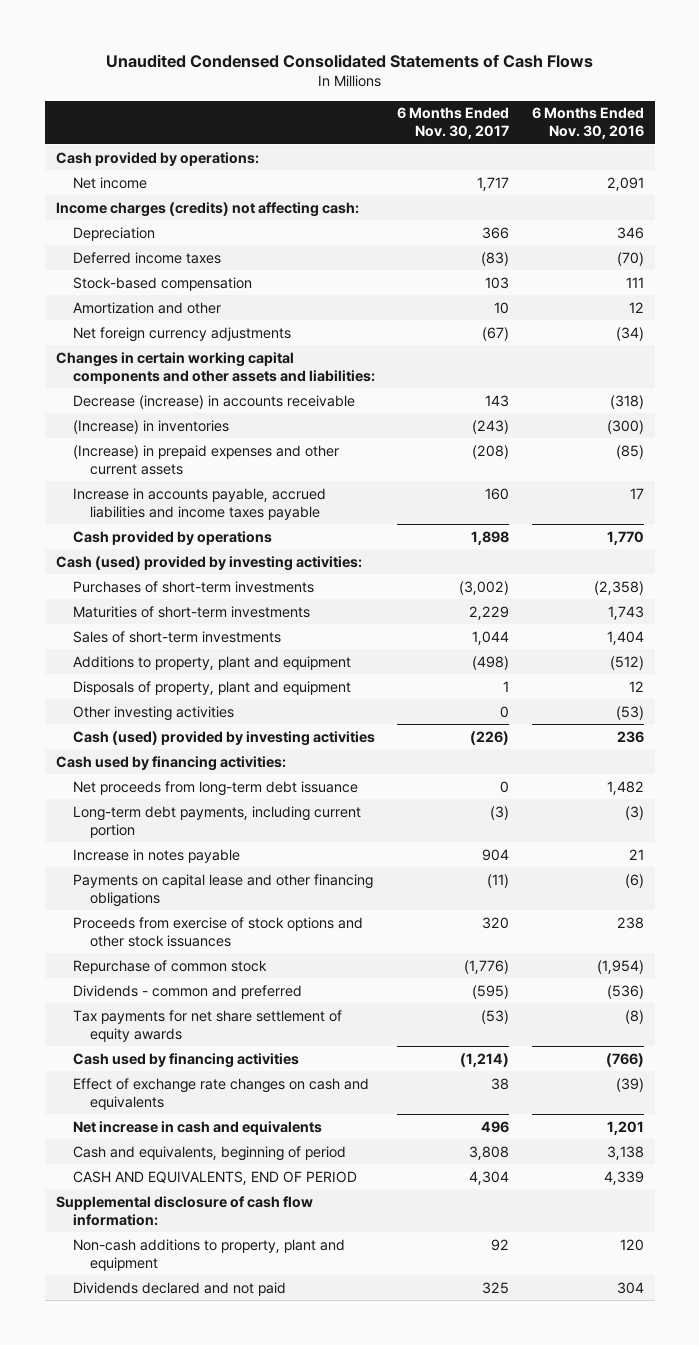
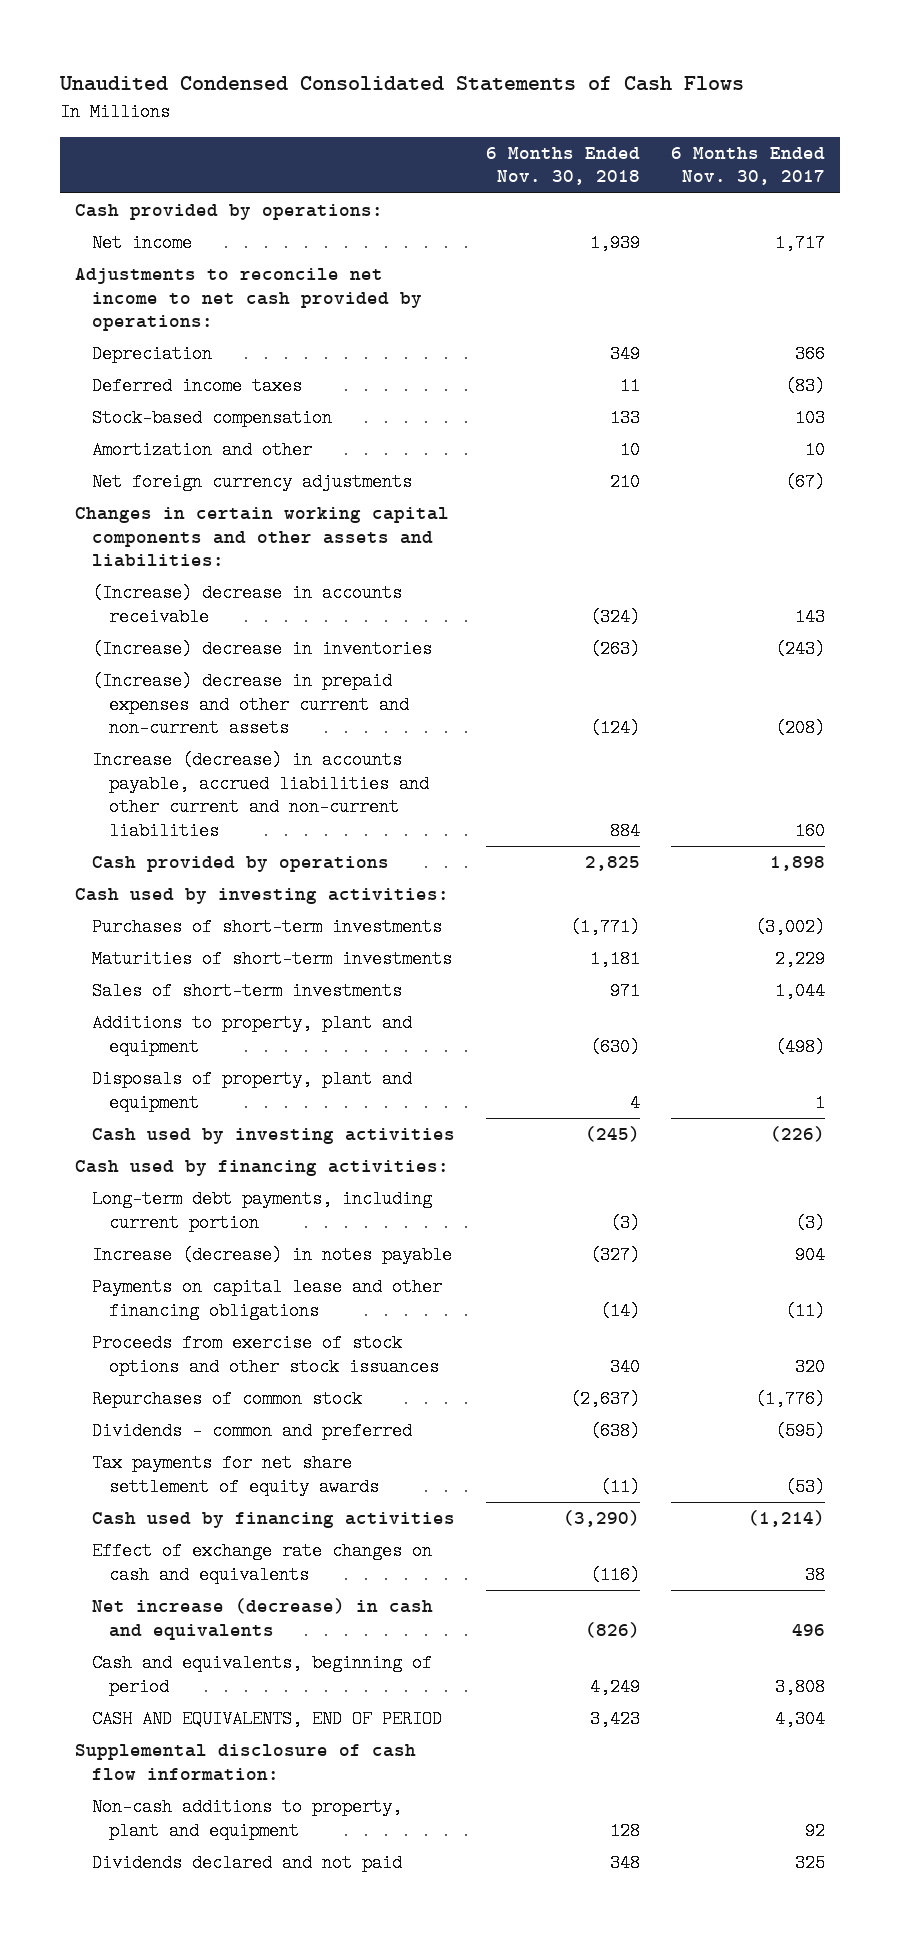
- | 6 Months Ended Nov. 30, 2017 | 6 Months Ended Nov. 30, 2016
+ | 6 Months Ended Nov. 30, 2018 | 6 Months Ended Nov. 30, 2017
- Income charges (credits) not affecting cash:
+ Adjustments to reconcile net income to net cash provided by operations:
- Decrease (increase) in accounts receivable | 143 | (318)
- (Increase) in inventories | (243) | (300)
- (Increase) in prepaid expenses and other current assets | (208) | (85)
- Increase in accounts payable, accrued liabilities and income taxes payable | 160 | 17
+ (Increase) decrease in accounts receivable | (324) | 143
+ (Increase) decrease in inventories | (263) | (243)
+ (Increase) decrease in prepaid expenses and other current and non-current assets | (124) | (208)
+ Increase (decrease) in accounts payable, accrued liabilities and other current and non-current liabilities | 884 | 160
- Cash (used) provided by investing activities:
+ Cash used by investing activities:
- Other investing activities | 0 | (53)
- Cash (used) provided by investing activities | (226) | 236
+ Cash used by investing activities | (245) | (226)
- Net proceeds from long-term debt issuance | 0 | 1,482
- Increase in notes payable | 904 | 21
+ Increase (decrease) in notes payable | (327) | 904
- Repurchase of common stock | (1,776) | (1,954)
+ Repurchases of common stock | (2,637) | (1,776)
- Net increase in cash and equivalents | 496 | 1,201
+ Net increase (decrease) in cash and equivalents | (826) | 496

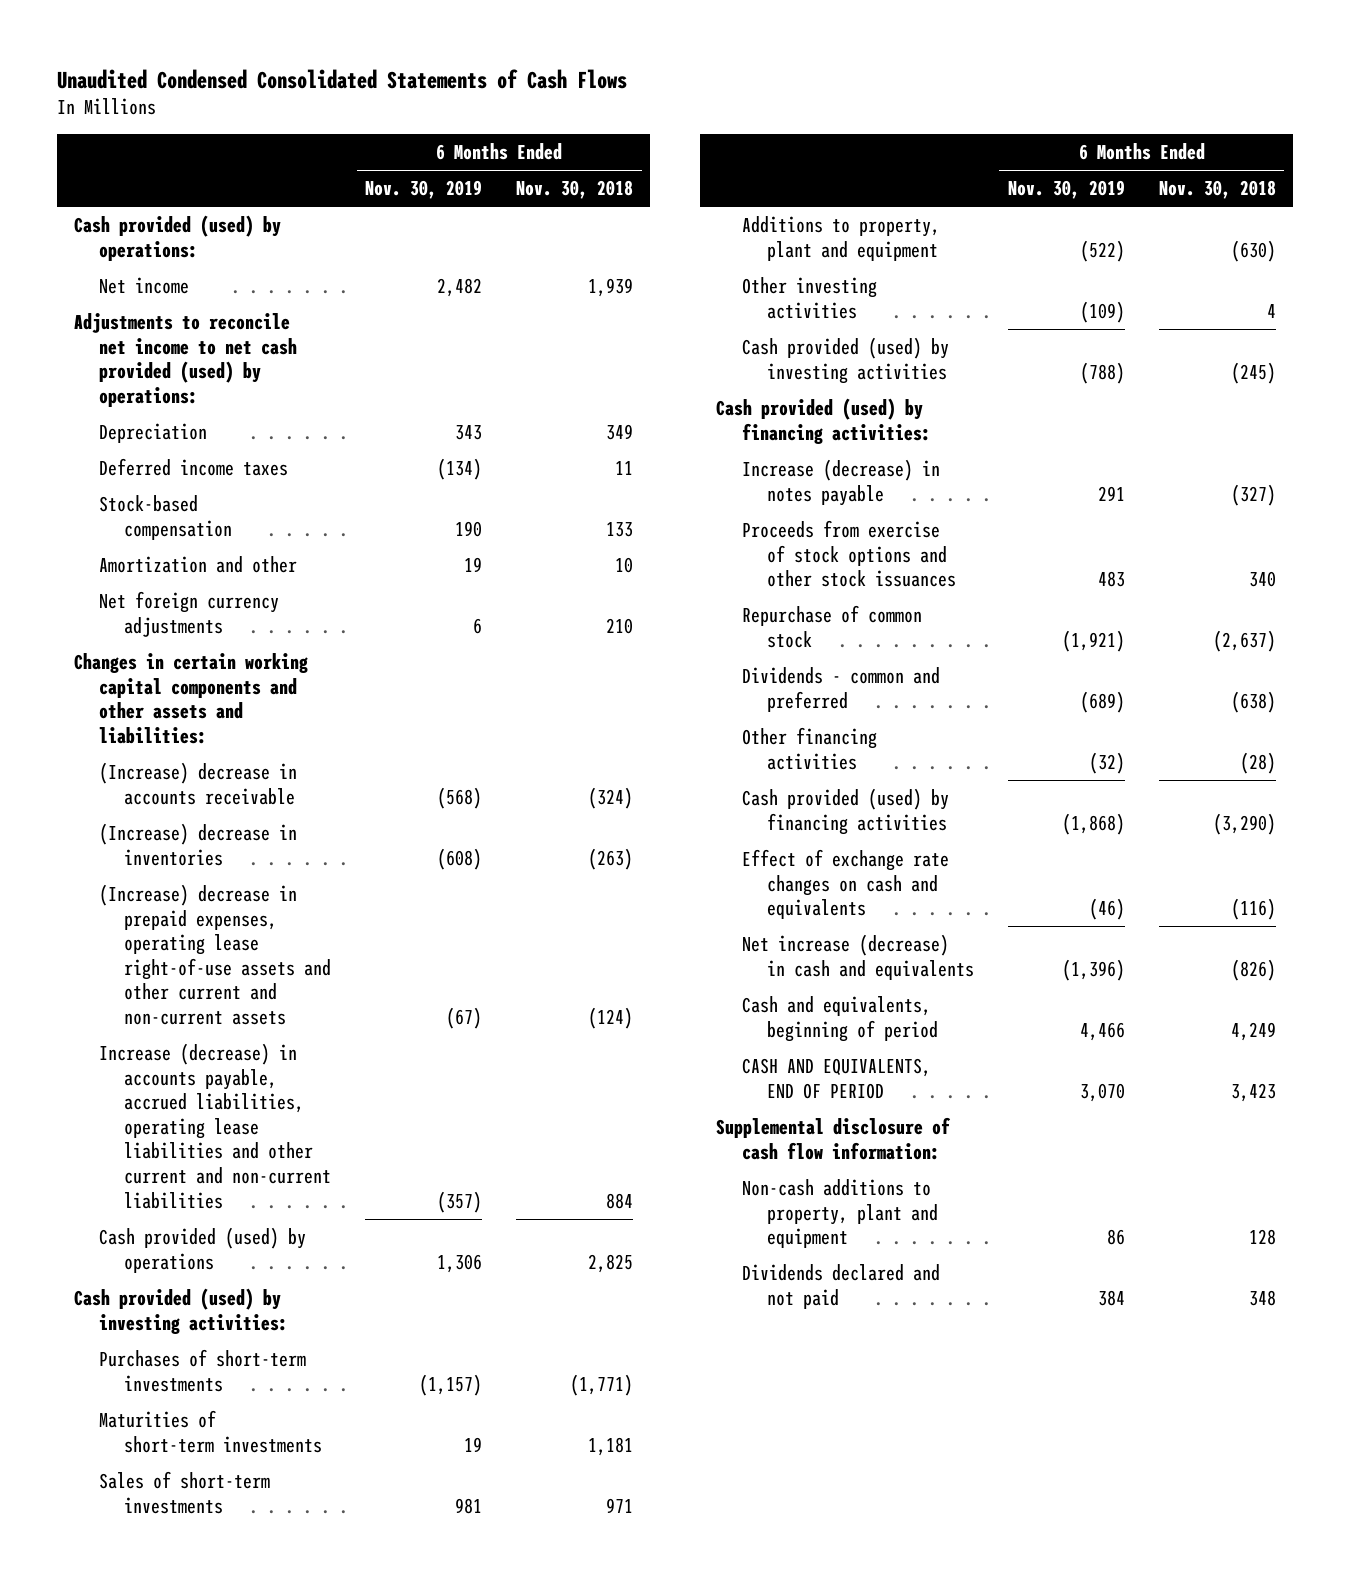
- | 6 Months Ended Nov. 30, 2018 | 6 Months Ended Nov. 30, 2017
+ | 6 Months Ended Nov. 30, 2019 | 6 Months Ended Nov. 30, 2018
- Cash provided by operations:
+ Cash provided (used) by operations:
- Adjustments to reconcile net income to net cash provided by operations:
+ Adjustments to reconcile net income to net cash provided (used) by operations:
- (Increase) decrease in prepaid expenses and other current and non-current assets | (124) | (208)
- Increase (decrease) in accounts payable, accrued liabilities and other current and non-current liabilities | 884 | 160
- Cash provided by operations | 2,825 | 1,898
- Cash used by investing activities:
+ (Increase) decrease in prepaid expenses, operating lease right-of-use assets and other current and non-current assets | (67) | (124)
+ Increase (decrease) in accounts payable, accrued liabilities, operating lease liabilities and other current and non-current liabilities | (357) | 884
+ Cash provided (used) by operations | 1,306 | 2,825
+ Cash provided (used) by investing activities:
- Disposals of property, plant and equipment | 4 | 1
- Cash used by investing activities | (245) | (226)
- Cash used by financing activities:
- Long-term debt payments, including current portion | (3) | (3)
+ Other investing activities | (109) | 4
+ Cash provided (used) by investing activities | (788) | (245)
+ Cash provided (used) by financing activities:
- Payments on capital lease and other financing obligations | (14) | (11)
- Repurchases of common stock | (2,637) | (1,776)
+ Repurchase of common stock | (1,921) | (2,637)
- Tax payments for net share settlement of equity awards | (11) | (53)
- Cash used by financing activities | (3,290) | (1,214)
+ Other financing activities | (32) | (28)
+ Cash provided (used) by financing activities | (1,868) | (3,290)

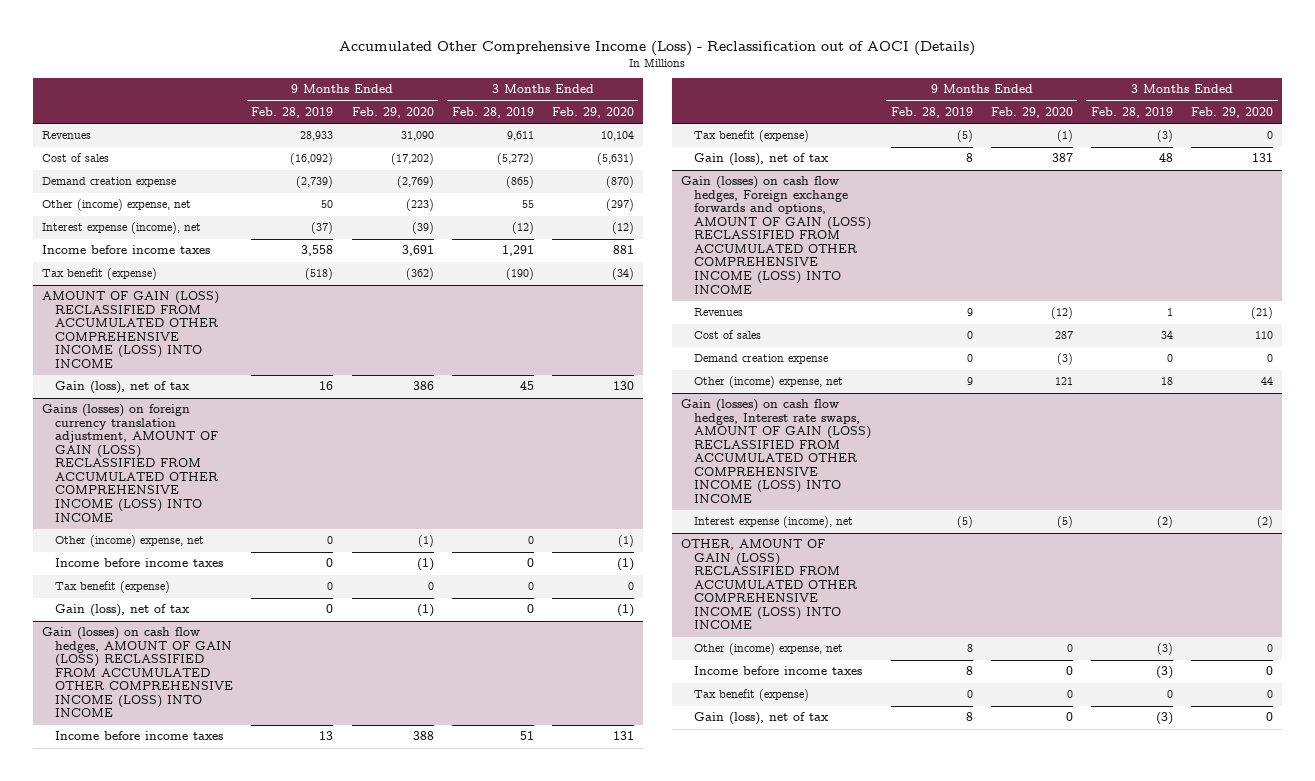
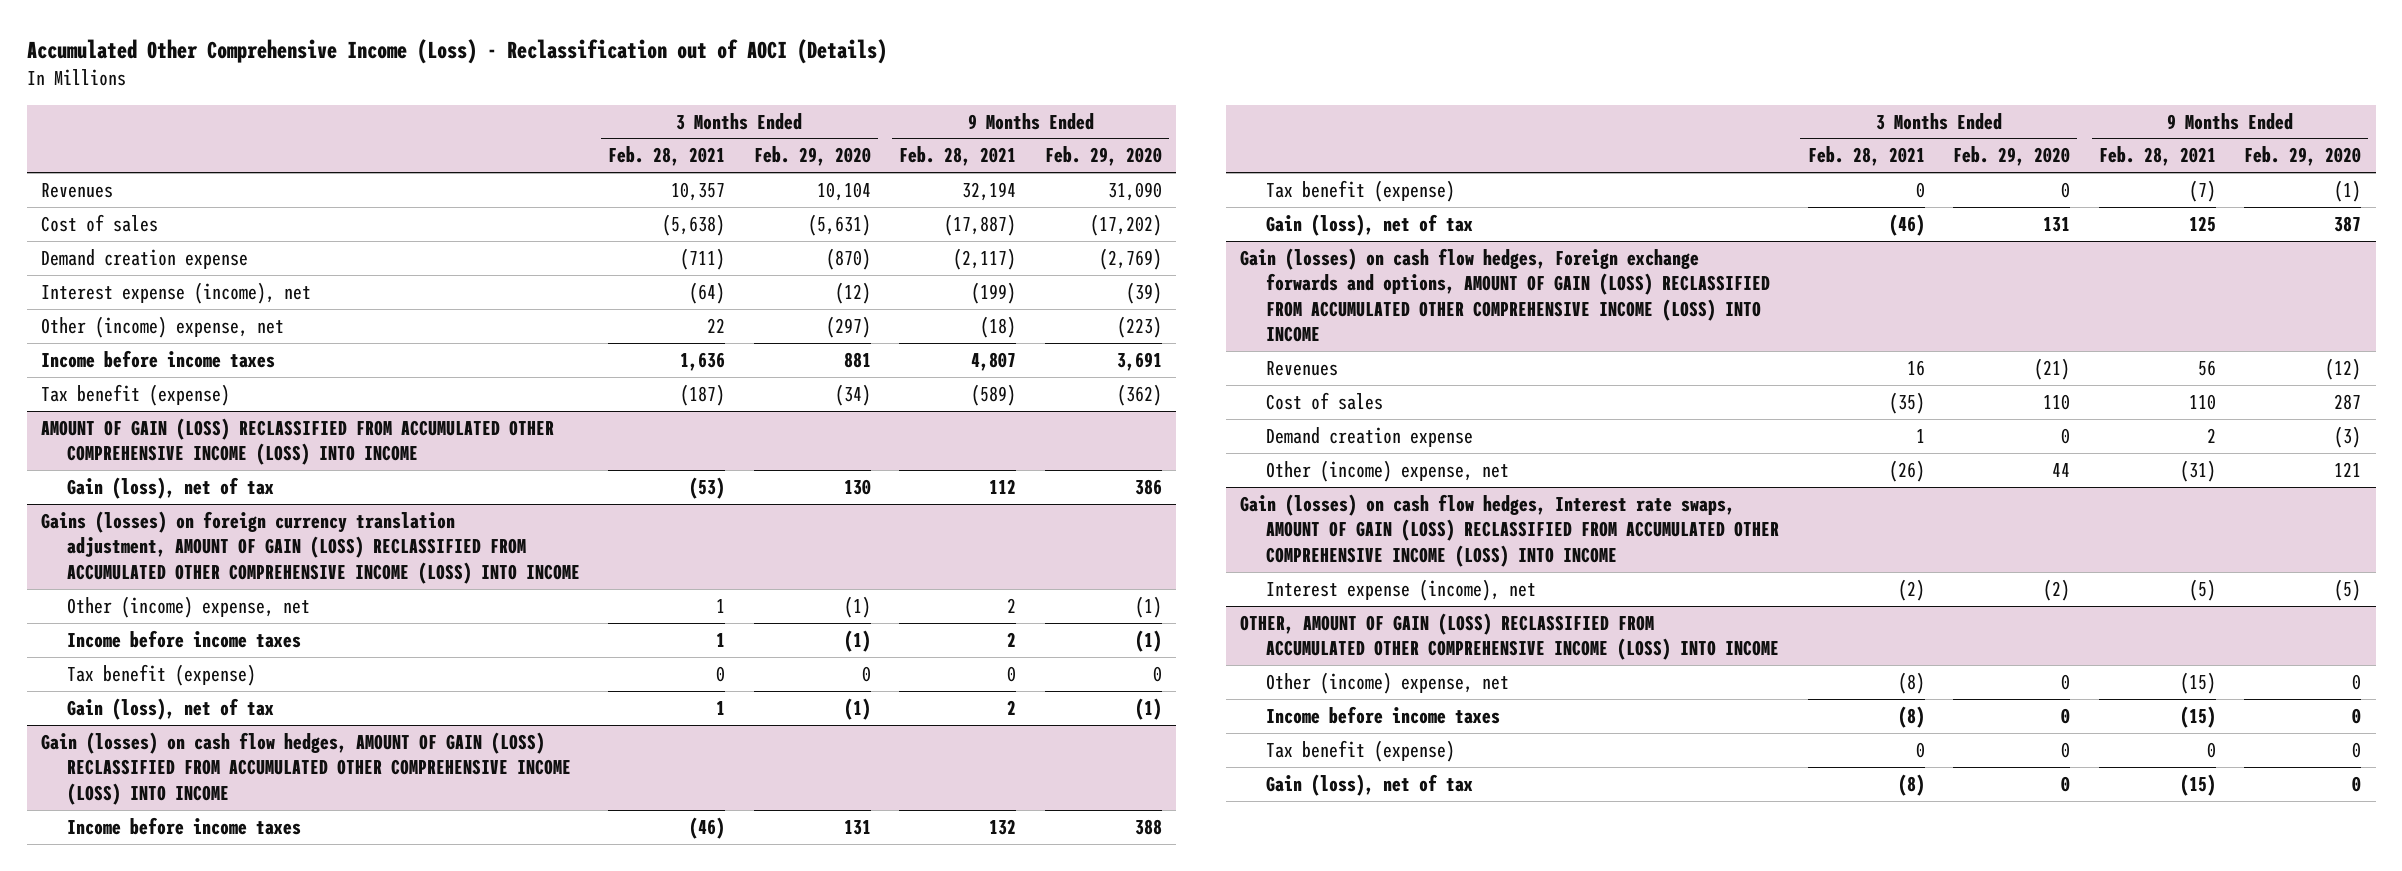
- | 9 Months Ended Feb. 28, 2019 | 9 Months Ended Feb. 29, 2020 | 3 Months Ended Feb. 28, 2019 | 3 Months Ended Feb. 29, 2020
+ | 3 Months Ended Feb. 28, 2021 | 3 Months Ended Feb. 29, 2020 | 9 Months Ended Feb. 28, 2021 | 9 Months Ended Feb. 29, 2020
moved down: Other (income) expense, net | 22 | (297) | (18) | (223)

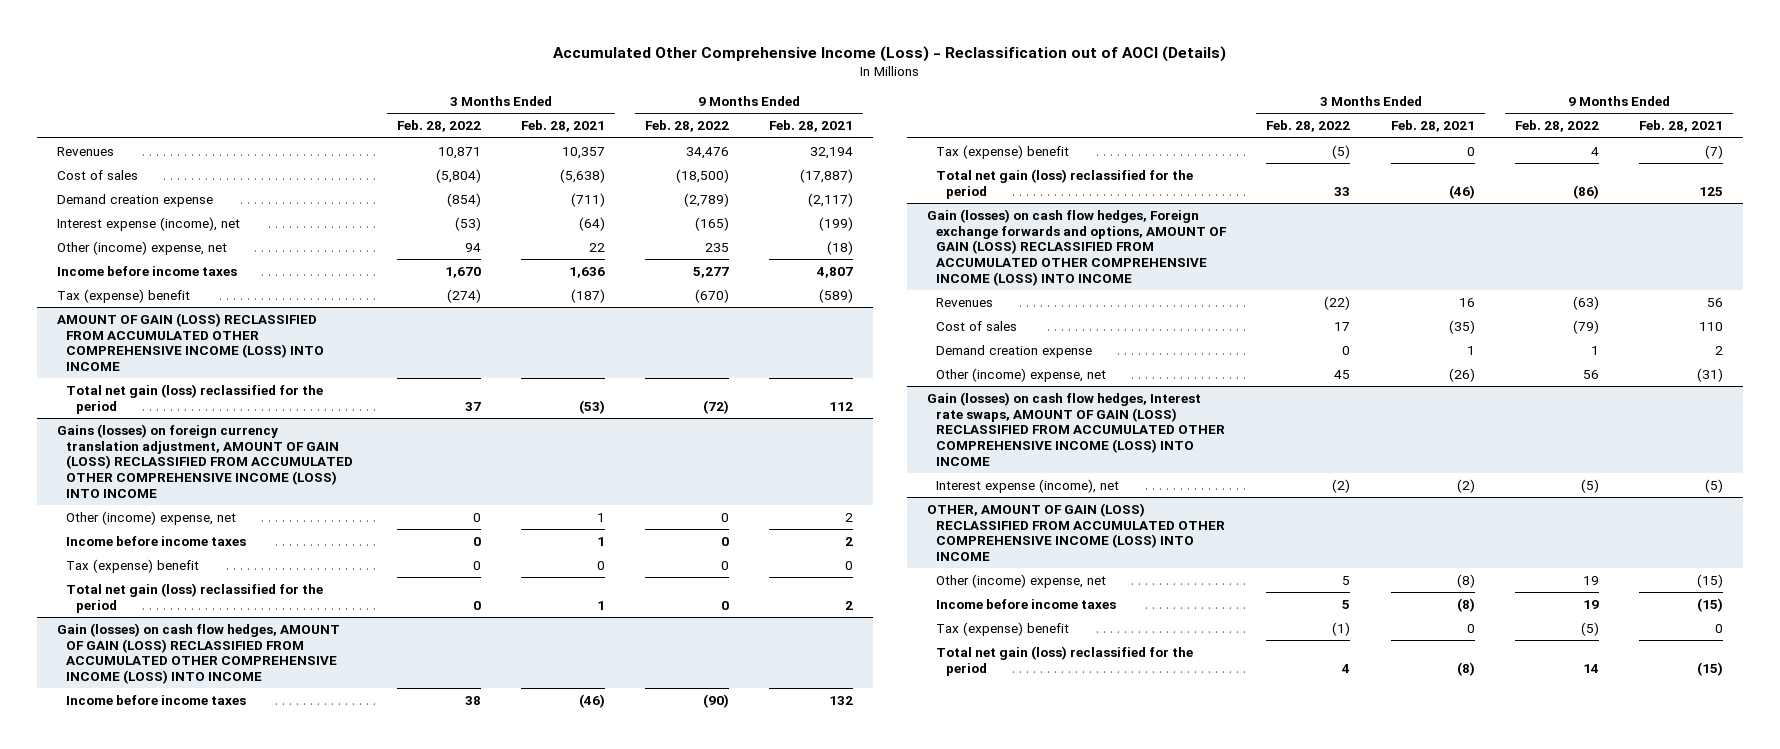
- | 3 Months Ended Feb. 28, 2021 | 3 Months Ended Feb. 29, 2020 | 9 Months Ended Feb. 28, 2021 | 9 Months Ended Feb. 29, 2020
+ | 3 Months Ended Feb. 28, 2022 | 3 Months Ended Feb. 28, 2021 | 9 Months Ended Feb. 28, 2022 | 9 Months Ended Feb. 28, 2021
- Tax benefit (expense) | (187) | (34) | (589) | (362)
+ Tax (expense) benefit | (274) | (187) | (670) | (589)
@ AMOUNT OF GAIN (LOSS) RECLASSIFIED FROM ACCUMULATED OTHER COMPREHENSIVE INCOME (LOSS) INTO INCOME
- Gain (loss), net of tax | (53) | 130 | 112 | 386
+ Total net gain (loss) reclassified for the period | 37 | (53) | (72) | 112
@ Gains (losses) on foreign currency translation adjustment, AMOUNT OF GAIN (LOSS) RECLASSIFIED FROM ACCUMULATED OTHER COMPREHENSIVE INCOME (LOSS) INTO INCOME
- Tax benefit (expense) | 0 | 0 | 0 | 0
- Gain (loss), net of tax | 1 | (1) | 2 | (1)
+ Tax (expense) benefit | 0 | 0 | 0 | 0
+ Total net gain (loss) reclassified for the period | 0 | 1 | 0 | 2
@ Gain (losses) on cash flow hedges, AMOUNT OF GAIN (LOSS) RECLASSIFIED FROM ACCUMULATED OTHER COMPREHENSIVE INCOME (LOSS) INTO INCOME
- Tax benefit (expense) | 0 | 0 | (7) | (1)
- Gain (loss), net of tax | (46) | 131 | 125 | 387
+ Tax (expense) benefit | (5) | 0 | 4 | (7)
+ Total net gain (loss) reclassified for the period | 33 | (46) | (86) | 125
@ OTHER, AMOUNT OF GAIN (LOSS) RECLASSIFIED FROM ACCUMULATED OTHER COMPREHENSIVE INCOME (LOSS) INTO INCOME
- Tax benefit (expense) | 0 | 0 | 0 | 0
- Gain (loss), net of tax | (8) | 0 | (15) | 0
+ Tax (expense) benefit | (1) | 0 | (5) | 0
+ Total net gain (loss) reclassified for the period | 4 | (8) | 14 | (15)

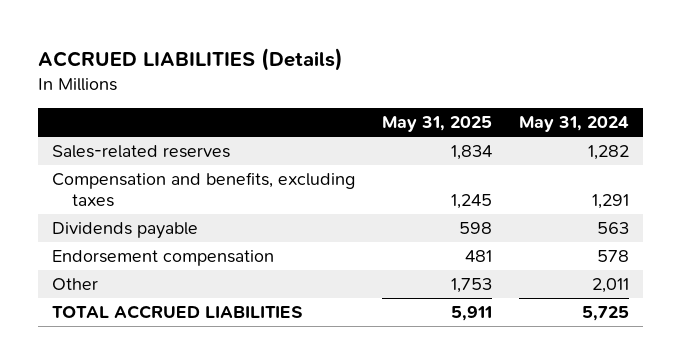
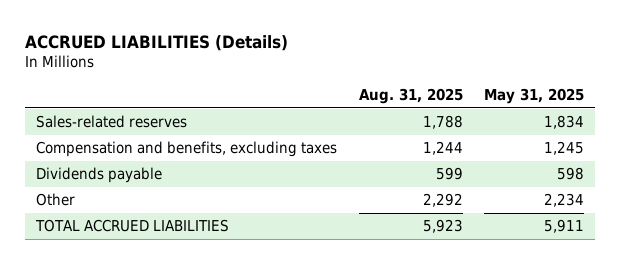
- | May 31, 2025 | May 31, 2024
+ | Aug. 31, 2025 | May 31, 2025
- Endorsement compensation | 481 | 578
- Other | 1,753 | 2,011
+ Other | 2,292 | 2,234

